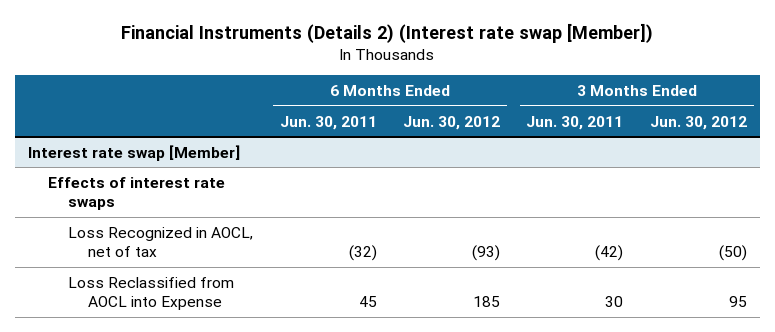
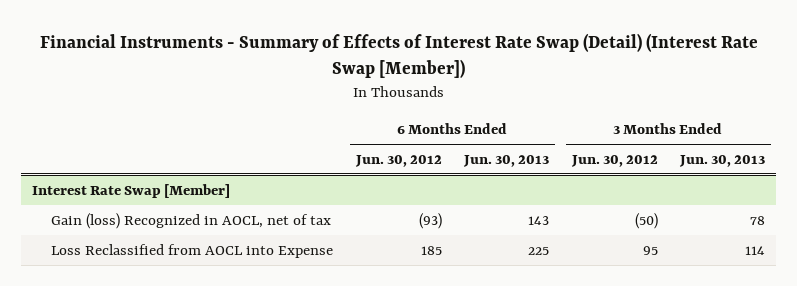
- Financial Instruments (Details 2) (Interest rate swap [Member])
+ Financial Instruments - Summary of Effects of Interest Rate Swap (Detail) (Interest Rate Swap [Member])
- | 6 Months Ended Jun. 30, 2011 | 6 Months Ended Jun. 30, 2012 | 3 Months Ended Jun. 30, 2011 | 3 Months Ended Jun. 30, 2012
+ | 6 Months Ended Jun. 30, 2012 | 6 Months Ended Jun. 30, 2013 | 3 Months Ended Jun. 30, 2012 | 3 Months Ended Jun. 30, 2013
- Interest rate swap [Member]
- Effects of interest rate swaps
- Loss Recognized in AOCL, net of tax | (32) | (93) | (42) | (50)
+ Interest Rate Swap [Member]
+ Gain (loss) Recognized in AOCL, net of tax | (93) | 143 | (50) | 78

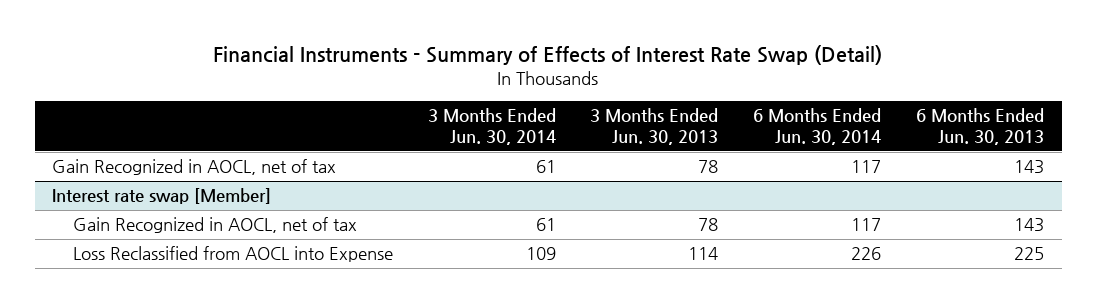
- Financial Instruments - Summary of Effects of Interest Rate Swap (Detail) (Interest Rate Swap [Member])
+ Financial Instruments - Summary of Effects of Interest Rate Swap (Detail)
- | 6 Months Ended Jun. 30, 2012 | 6 Months Ended Jun. 30, 2013 | 3 Months Ended Jun. 30, 2012 | 3 Months Ended Jun. 30, 2013
+ | 3 Months Ended Jun. 30, 2014 | 3 Months Ended Jun. 30, 2013 | 6 Months Ended Jun. 30, 2014 | 6 Months Ended Jun. 30, 2013
- Interest Rate Swap [Member]
- Gain (loss) Recognized in AOCL, net of tax | (93) | 143 | (50) | 78
+ Gain Recognized in AOCL, net of tax | 61 | 78 | 117 | 143
+ Interest rate swap [Member]
+ Gain Recognized in AOCL, net of tax | 61 | 78 | 117 | 143

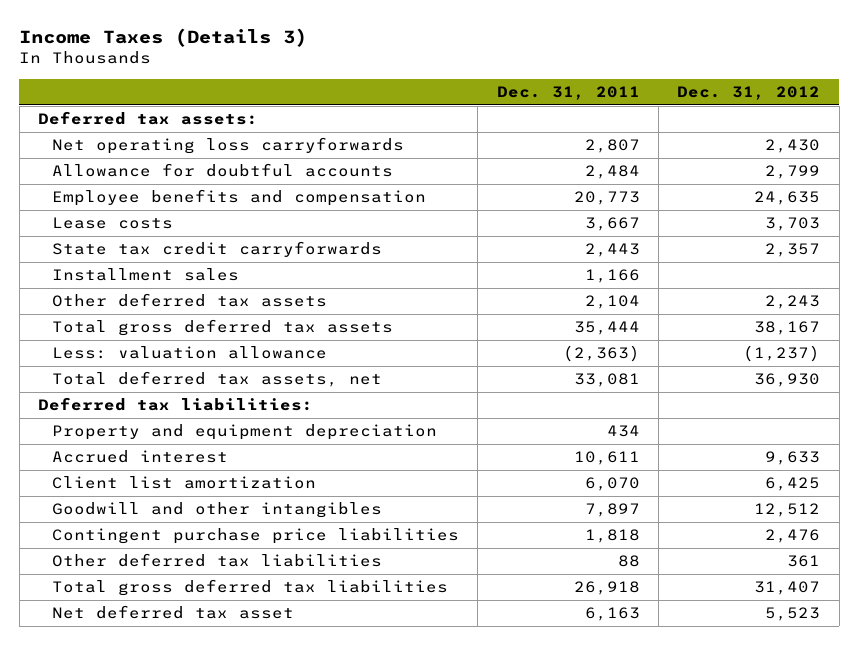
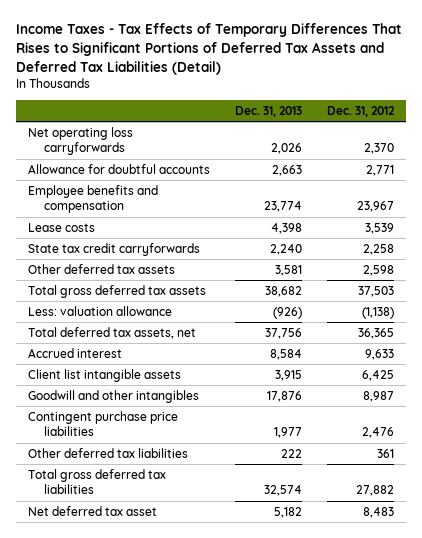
- Income Taxes (Details 3)
+ Income Taxes - Tax Effects of Temporary Differences That Rises to Significant Portions of Deferred Tax Assets and Deferred Tax Liabilities (Detail)
- | Dec. 31, 2011 | Dec. 31, 2012
+ | Dec. 31, 2013 | Dec. 31, 2012
- Deferred tax assets:
- Net operating loss carryforwards | 2,807 | 2,430
- Allowance for doubtful accounts | 2,484 | 2,799
- Employee benefits and compensation | 20,773 | 24,635
- Lease costs | 3,667 | 3,703
- State tax credit carryforwards | 2,443 | 2,357
- Installment sales | 1,166 |
- Other deferred tax assets | 2,104 | 2,243
- Total gross deferred tax assets | 35,444 | 38,167
- Less: valuation allowance | (2,363) | (1,237)
- Total deferred tax assets, net | 33,081 | 36,930
- Deferred tax liabilities:
- Property and equipment depreciation | 434 |
+ Net operating loss carryforwards | 2,026 | 2,370
+ Allowance for doubtful accounts | 2,663 | 2,771
+ Employee benefits and compensation | 23,774 | 23,967
+ Lease costs | 4,398 | 3,539
+ State tax credit carryforwards | 2,240 | 2,258
+ Other deferred tax assets | 3,581 | 2,598
+ Total gross deferred tax assets | 38,682 | 37,503
+ Less: valuation allowance | (926) | (1,138)
+ Total deferred tax assets, net | 37,756 | 36,365
- Client list amortization | 6,070 | 6,425
- Goodwill and other intangibles | 7,897 | 12,512
+ Client list intangible assets | 3,915 | 6,425
+ Goodwill and other intangibles | 17,876 | 8,987
- Total gross deferred tax liabilities | 26,918 | 31,407
- Net deferred tax asset | 6,163 | 5,523
+ Total gross deferred tax liabilities | 32,574 | 27,882
+ Net deferred tax asset | 5,182 | 8,483

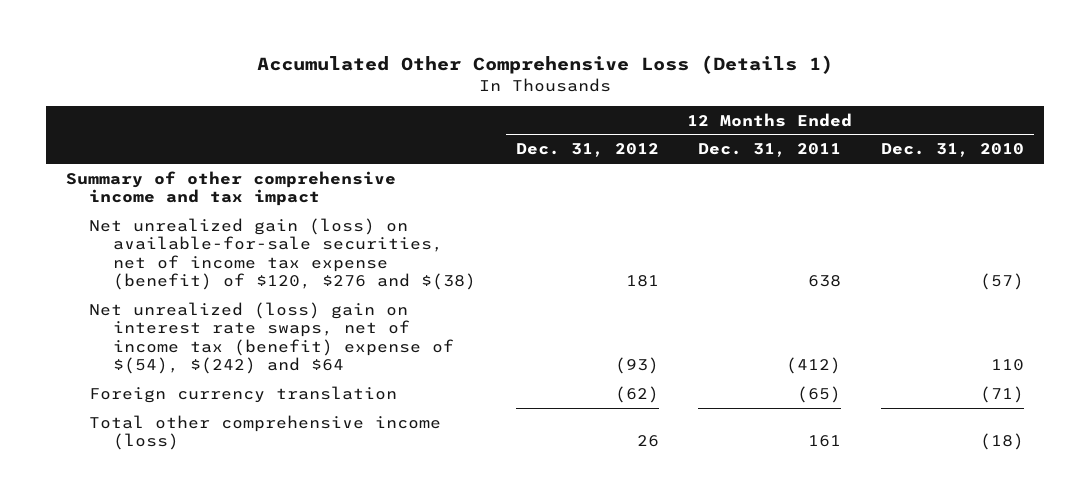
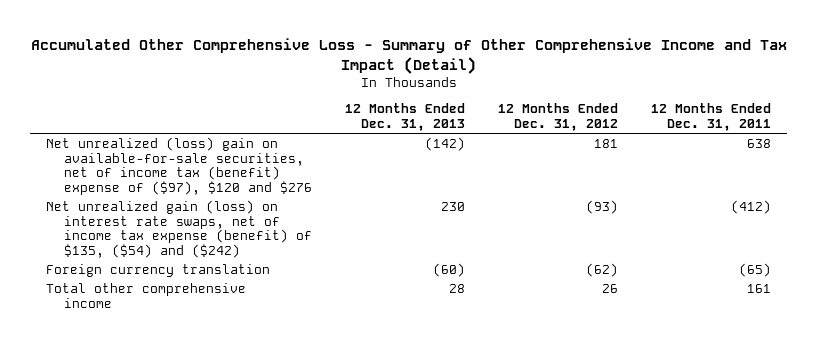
- Accumulated Other Comprehensive Loss (Details 1)
+ Accumulated Other Comprehensive Loss - Summary of Other Comprehensive Income and Tax Impact (Detail)
- | 12 Months Ended Dec. 31, 2012 | 12 Months Ended Dec. 31, 2011 | 12 Months Ended Dec. 31, 2010
+ | 12 Months Ended Dec. 31, 2013 | 12 Months Ended Dec. 31, 2012 | 12 Months Ended Dec. 31, 2011
- Summary of other comprehensive income and tax impact
- Net unrealized gain (loss) on available-for-sale securities, net of income tax expense (benefit) of $120, $276 and $(38) | 181 | 638 | (57)
- Net unrealized (loss) gain on interest rate swaps, net of income tax (benefit) expense of $(54), $(242) and $64 | (93) | (412) | 110
+ Net unrealized (loss) gain on available-for-sale securities, net of income tax (benefit) expense of ($97), $120 and $276 | (142) | 181 | 638
+ Net unrealized gain (loss) on interest rate swaps, net of income tax expense (benefit) of $135, ($54) and ($242) | 230 | (93) | (412)
- Total other comprehensive income (loss) | 26 | 161 | (18)
+ Total other comprehensive income | 28 | 26 | 161

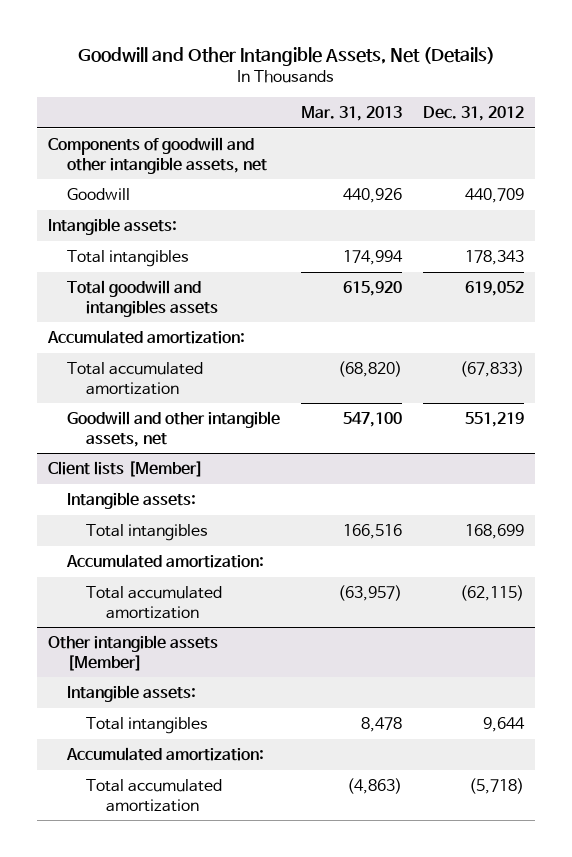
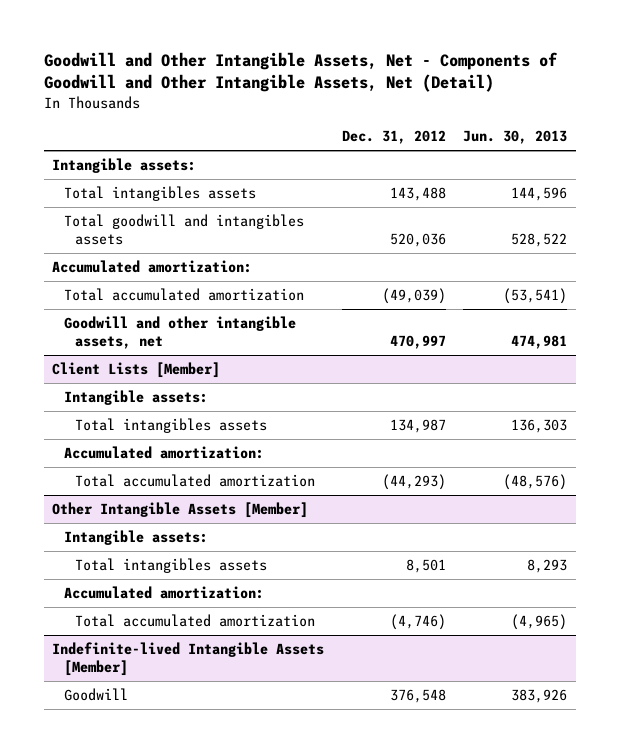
- Goodwill and Other Intangible Assets, Net (Details)
+ Goodwill and Other Intangible Assets, Net - Components of Goodwill and Other Intangible Assets, Net (Detail)
- | Mar. 31, 2013 | Dec. 31, 2012
+ | Dec. 31, 2012 | Jun. 30, 2013
- Components of goodwill and other intangible assets, net
- Goodwill | 440,926 | 440,709
- Total intangibles | 174,994 | 178,343
- Total goodwill and intangibles assets | 615,920 | 619,052
+ Total intangibles assets | 143,488 | 144,596
+ Total goodwill and intangibles assets | 520,036 | 528,522
- Total accumulated amortization | (68,820) | (67,833)
- Goodwill and other intangible assets, net | 547,100 | 551,219
- Client lists [Member]
+ Total accumulated amortization | (49,039) | (53,541)
+ Goodwill and other intangible assets, net | 470,997 | 474,981
+ Client Lists [Member]
- Total intangibles | 166,516 | 168,699
+ Total intangibles assets | 134,987 | 136,303
- Total accumulated amortization | (63,957) | (62,115)
- Other intangible assets [Member]
+ Total accumulated amortization | (44,293) | (48,576)
+ Other Intangible Assets [Member]
- Total intangibles | 8,478 | 9,644
+ Total intangibles assets | 8,501 | 8,293
- Total accumulated amortization | (4,863) | (5,718)
+ Total accumulated amortization | (4,746) | (4,965)
+ Indefinite-lived Intangible Assets [Member]
+ Goodwill | 376,548 | 383,926

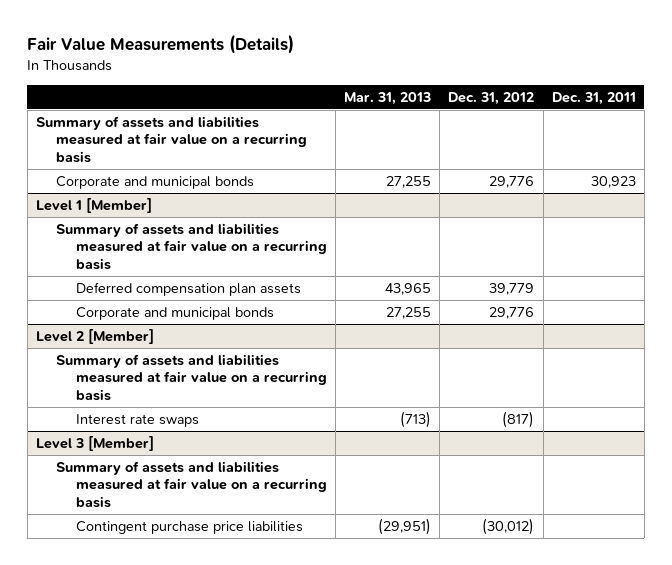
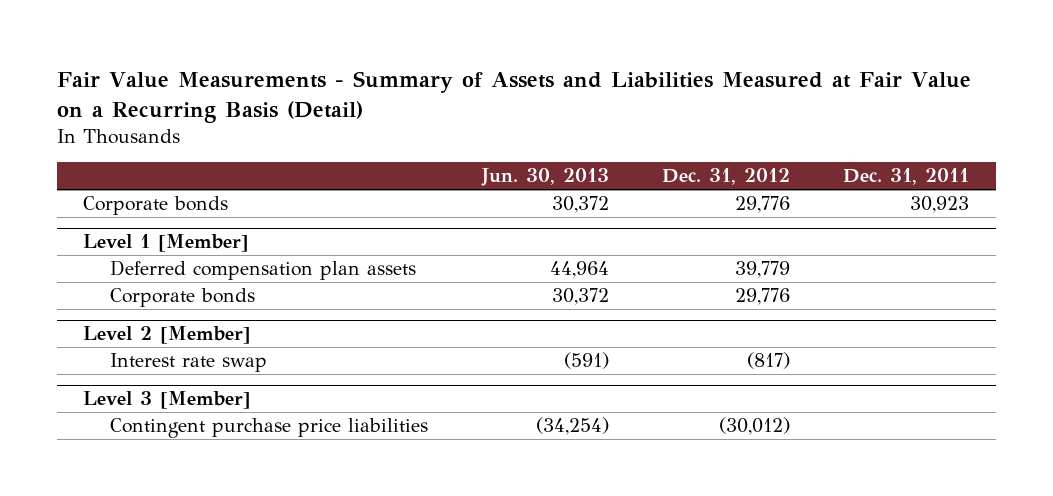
- Fair Value Measurements (Details)
+ Fair Value Measurements - Summary of Assets and Liabilities Measured at Fair Value on a Recurring Basis (Detail)
- | Mar. 31, 2013 | Dec. 31, 2012 | Dec. 31, 2011
+ | Jun. 30, 2013 | Dec. 31, 2012 | Dec. 31, 2011
- Summary of assets and liabilities measured at fair value on a recurring basis
- Corporate and municipal bonds | 27,255 | 29,776 | 30,923
+ Corporate bonds | 30,372 | 29,776 | 30,923
@ Level 1 [Member]
- Summary of assets and liabilities measured at fair value on a recurring basis
- Corporate and municipal bonds | 27,255 | 29,776 |
+ Corporate bonds | 30,372 | 29,776 |
@ Level 2 [Member]
- Summary of assets and liabilities measured at fair value on a recurring basis
- Interest rate swaps | (713) | (817) |
+ Interest rate swap | (591) | (817) |
@ Level 3 [Member]
- Summary of assets and liabilities measured at fair value on a recurring basis

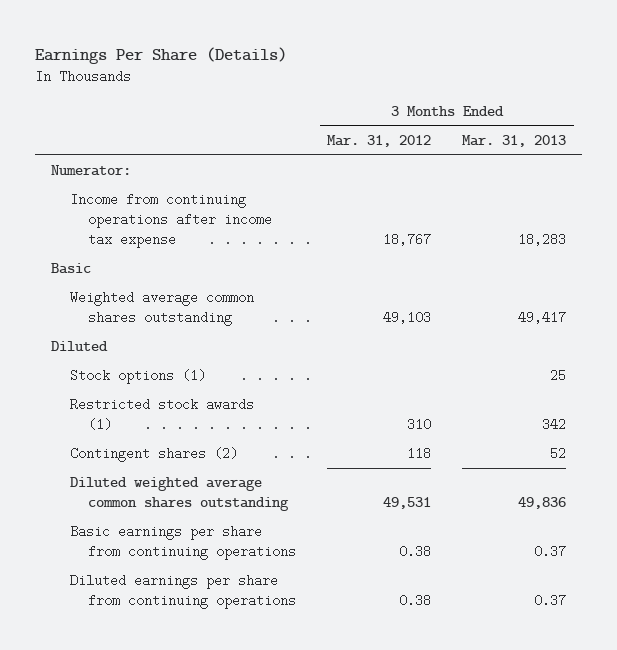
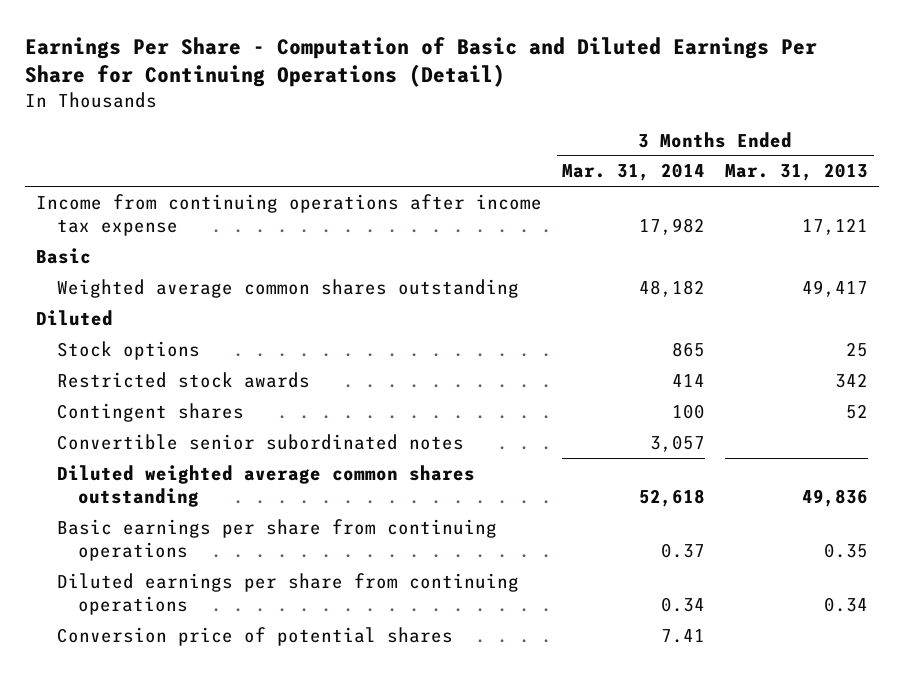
- Earnings Per Share (Details)
+ Earnings Per Share - Computation of Basic and Diluted Earnings Per Share for Continuing Operations (Detail)
- | 3 Months Ended Mar. 31, 2012 | 3 Months Ended Mar. 31, 2013
+ | 3 Months Ended Mar. 31, 2014 | 3 Months Ended Mar. 31, 2013
- Numerator:
- Income from continuing operations after income tax expense | 18,767 | 18,283
+ Income from continuing operations after income tax expense | 17,982 | 17,121
- Stock options (1) | | 25
- Restricted stock awards (1) | 310 | 342
- Contingent shares (2) | 118 | 52
+ Stock options | 865 | 25
+ Restricted stock awards | 414 | 342
+ Contingent shares | 100 | 52
+ Convertible senior subordinated notes | 3,057 |
- Basic earnings per share from continuing operations | 0.38 | 0.37
- Diluted earnings per share from continuing operations | 0.38 | 0.37
+ Basic earnings per share from continuing operations | 0.37 | 0.35
+ Diluted earnings per share from continuing operations | 0.34 | 0.34
+ Conversion price of potential shares | 7.41 |

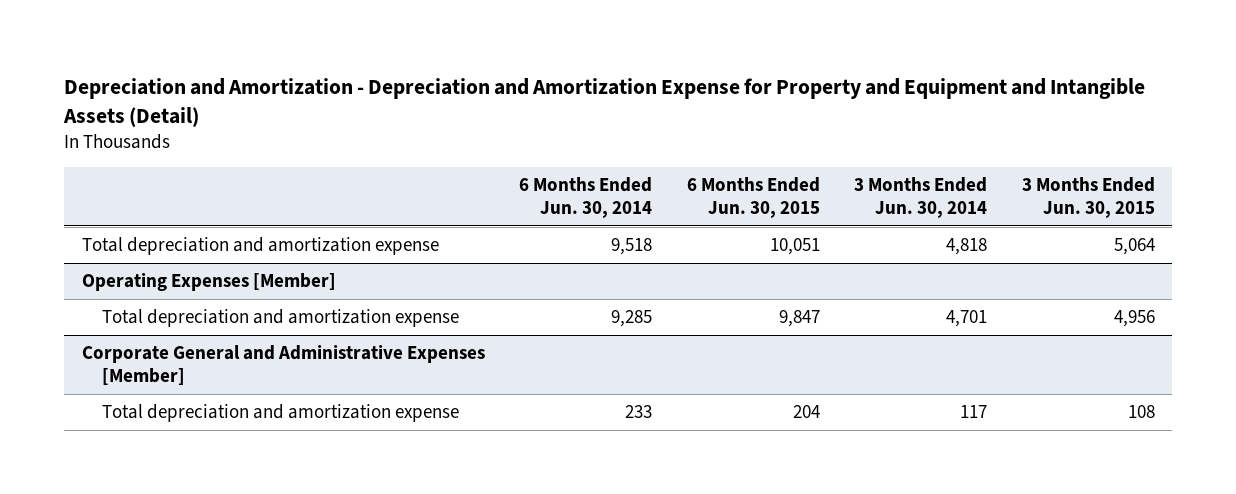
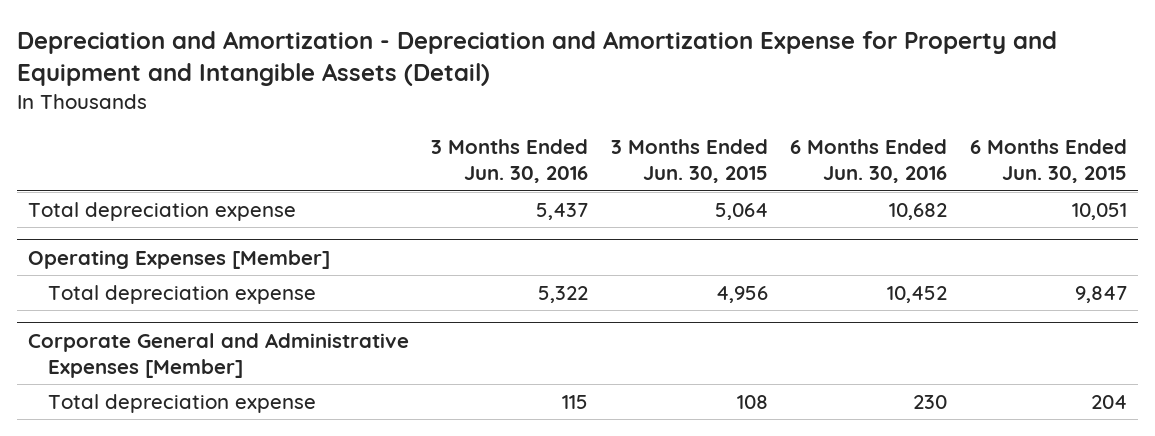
- | 6 Months Ended Jun. 30, 2014 | 6 Months Ended Jun. 30, 2015 | 3 Months Ended Jun. 30, 2014 | 3 Months Ended Jun. 30, 2015
+ | 3 Months Ended Jun. 30, 2016 | 3 Months Ended Jun. 30, 2015 | 6 Months Ended Jun. 30, 2016 | 6 Months Ended Jun. 30, 2015
- Total depreciation and amortization expense | 9,518 | 10,051 | 4,818 | 5,064
+ Total depreciation expense | 5,437 | 5,064 | 10,682 | 10,051
@ Operating Expenses [Member]
- Total depreciation and amortization expense | 9,285 | 9,847 | 4,701 | 4,956
+ Total depreciation expense | 5,322 | 4,956 | 10,452 | 9,847
@ Corporate General and Administrative Expenses [Member]
- Total depreciation and amortization expense | 233 | 204 | 117 | 108
+ Total depreciation expense | 115 | 108 | 230 | 204

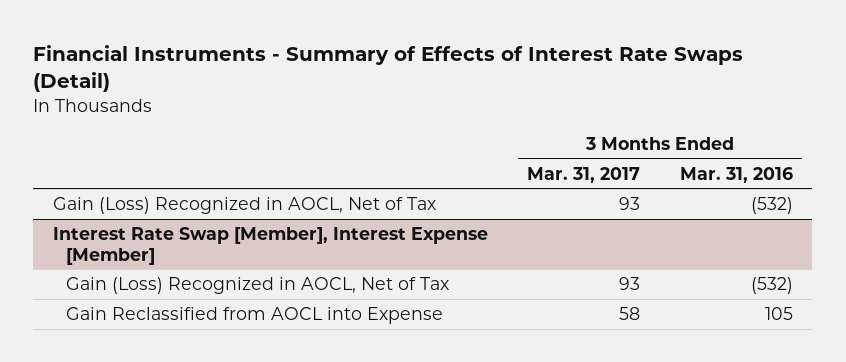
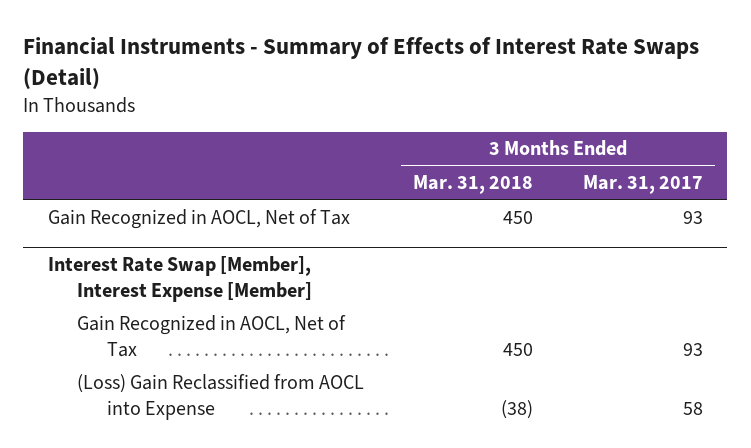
- | 3 Months Ended Mar. 31, 2017 | 3 Months Ended Mar. 31, 2016
+ | 3 Months Ended Mar. 31, 2018 | 3 Months Ended Mar. 31, 2017
- Gain (Loss) Recognized in AOCL, Net of Tax | 93 | (532)
+ Gain Recognized in AOCL, Net of Tax | 450 | 93
@ Interest Rate Swap [Member], Interest Expense [Member]
- Gain (Loss) Recognized in AOCL, Net of Tax | 93 | (532)
- Gain Reclassified from AOCL into Expense | 58 | 105
+ Gain Recognized in AOCL, Net of Tax | 450 | 93
+ (Loss) Gain Reclassified from AOCL into Expense | (38) | 58

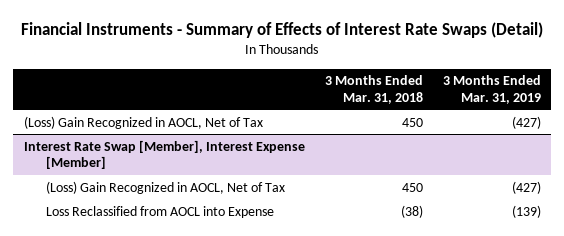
- | 3 Months Ended Mar. 31, 2018 | 3 Months Ended Mar. 31, 2017
+ | 3 Months Ended Mar. 31, 2018 | 3 Months Ended Mar. 31, 2019
- Gain Recognized in AOCL, Net of Tax | 450 | 93
+ (Loss) Gain Recognized in AOCL, Net of Tax | 450 | (427)
@ Interest Rate Swap [Member], Interest Expense [Member]
- Gain Recognized in AOCL, Net of Tax | 450 | 93
- (Loss) Gain Reclassified from AOCL into Expense | (38) | 58
+ (Loss) Gain Recognized in AOCL, Net of Tax | 450 | (427)
+ Loss Reclassified from AOCL into Expense | (38) | (139)

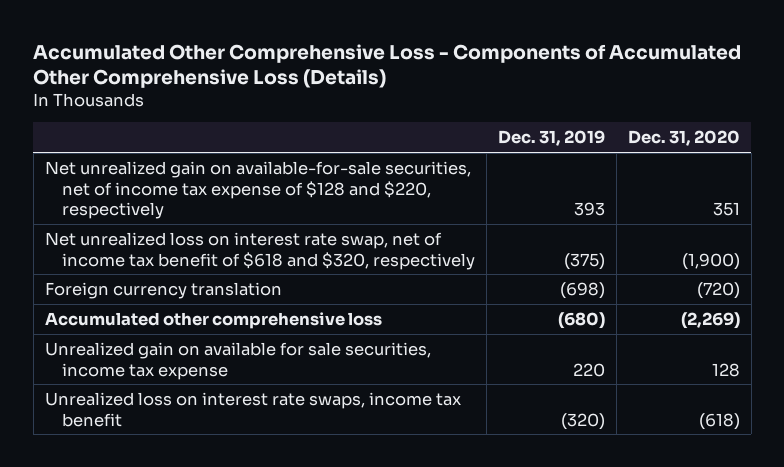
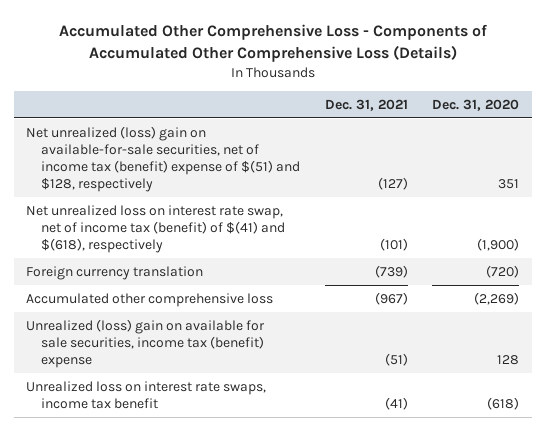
- | Dec. 31, 2019 | Dec. 31, 2020
+ | Dec. 31, 2021 | Dec. 31, 2020
- Net unrealized gain on available-for-sale securities, net of income tax expense of $128 and $220, respectively | 393 | 351
- Net unrealized loss on interest rate swap, net of income tax benefit of $618 and $320, respectively | (375) | (1,900)
+ Net unrealized (loss) gain on available-for-sale securities, net of income tax (benefit) expense of $(51) and $128, respectively | (127) | 351
+ Net unrealized loss on interest rate swap, net of income tax (benefit) of $(41) and $(618), respectively | (101) | (1,900)
- Unrealized gain on available for sale securities, income tax expense | 220 | 128
+ Unrealized (loss) gain on available for sale securities, income tax (benefit) expense | (51) | 128

